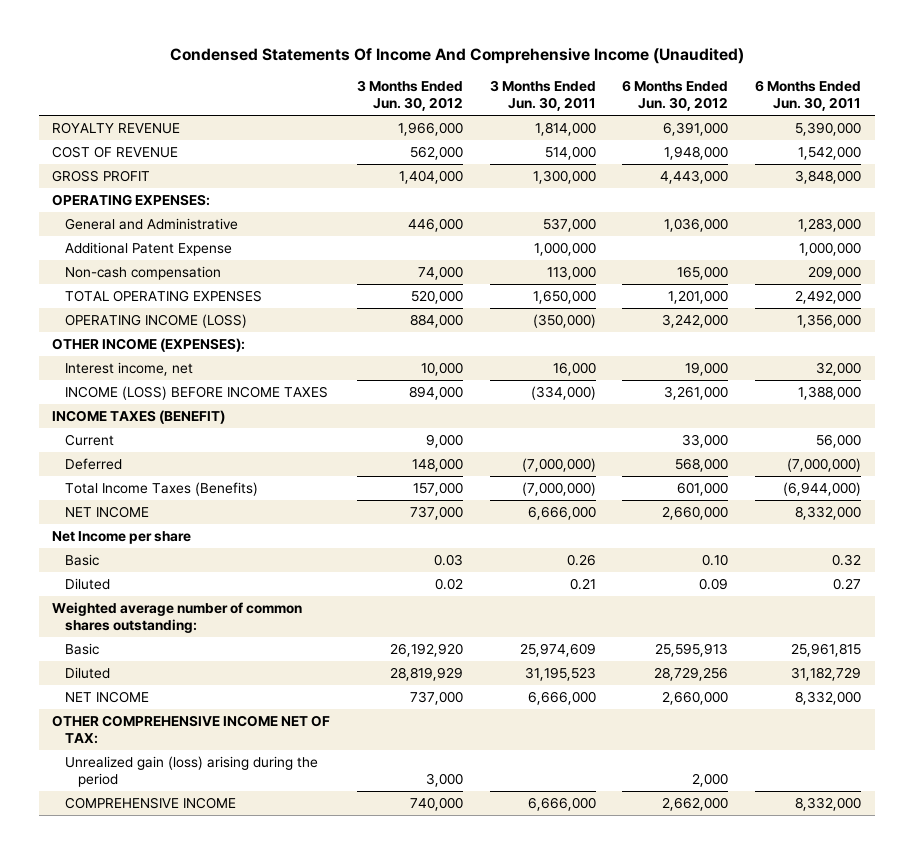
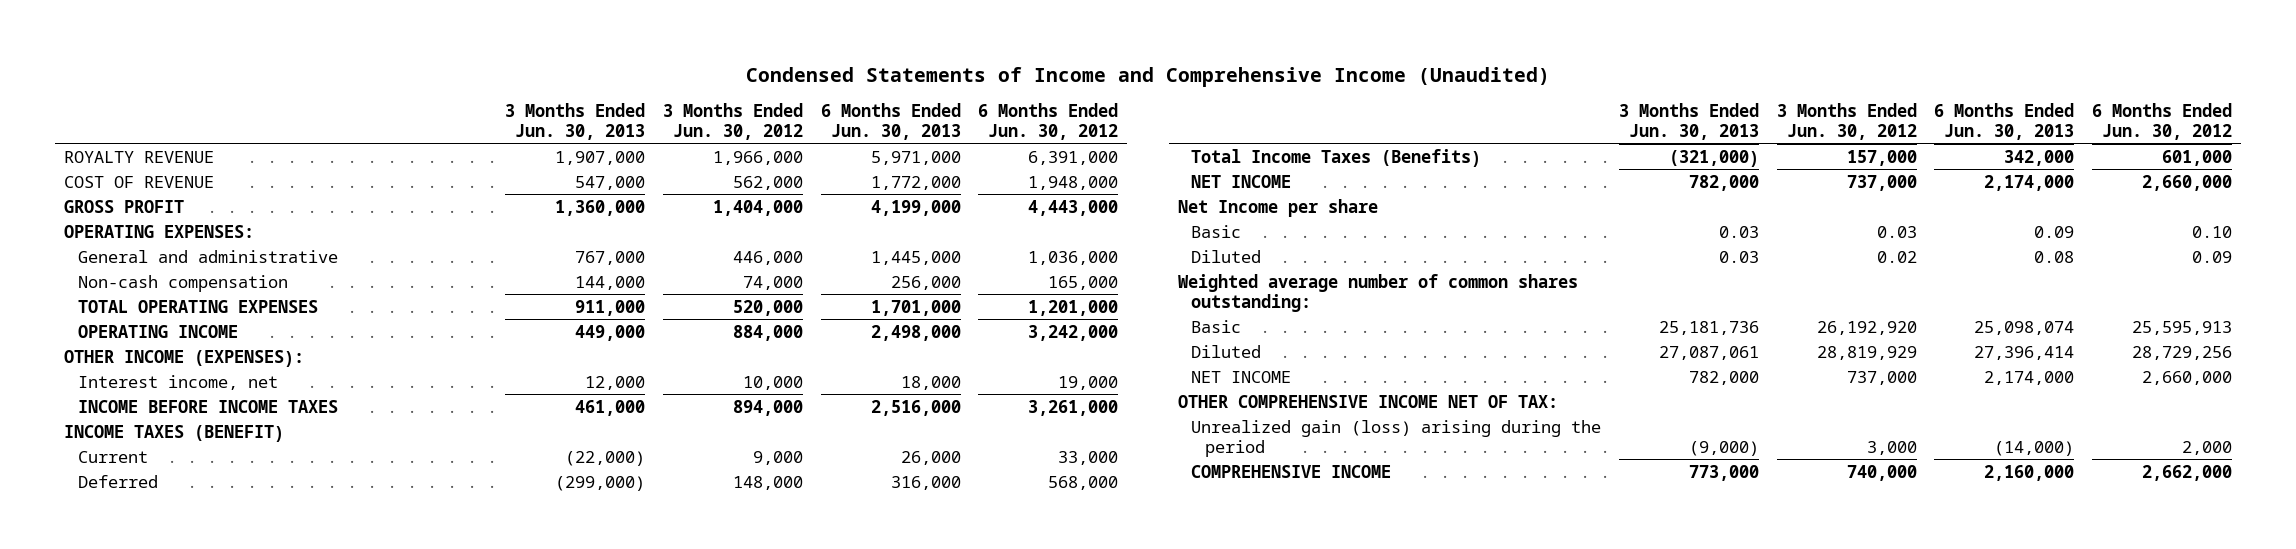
- Condensed Statements Of Income And Comprehensive Income (Unaudited)
+ Condensed Statements of Income and Comprehensive Income (Unaudited)
- | 3 Months Ended Jun. 30, 2012 | 3 Months Ended Jun. 30, 2011 | 6 Months Ended Jun. 30, 2012 | 6 Months Ended Jun. 30, 2011
+ | 3 Months Ended Jun. 30, 2013 | 3 Months Ended Jun. 30, 2012 | 6 Months Ended Jun. 30, 2013 | 6 Months Ended Jun. 30, 2012
- General and Administrative | 446,000 | 537,000 | 1,036,000 | 1,283,000
- Additional Patent Expense | | 1,000,000 | | 1,000,000
+ General and administrative | 767,000 | 446,000 | 1,445,000 | 1,036,000
- OPERATING INCOME (LOSS) | 884,000 | (350,000) | 3,242,000 | 1,356,000
+ OPERATING INCOME | 449,000 | 884,000 | 2,498,000 | 3,242,000
- INCOME (LOSS) BEFORE INCOME TAXES | 894,000 | (334,000) | 3,261,000 | 1,388,000
+ INCOME BEFORE INCOME TAXES | 461,000 | 894,000 | 2,516,000 | 3,261,000

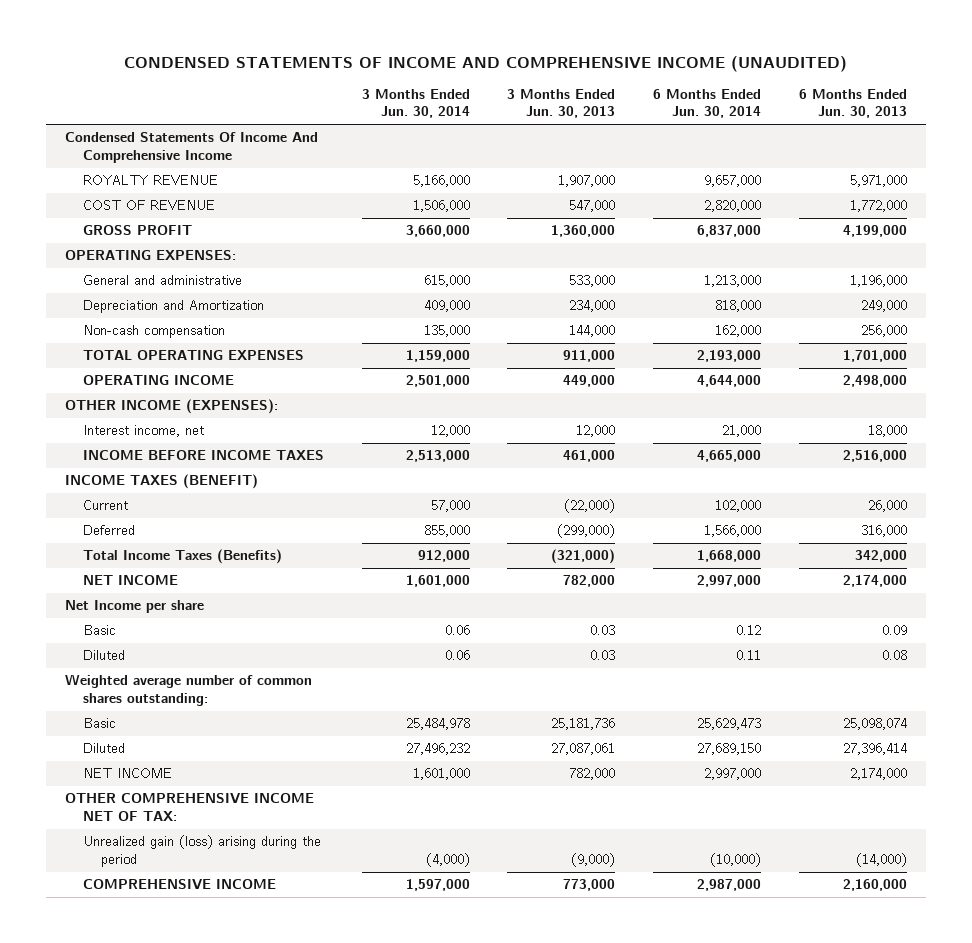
- Condensed Statements of Income and Comprehensive Income (Unaudited)
+ CONDENSED STATEMENTS OF INCOME AND COMPREHENSIVE INCOME (UNAUDITED)
- | 3 Months Ended Jun. 30, 2013 | 3 Months Ended Jun. 30, 2012 | 6 Months Ended Jun. 30, 2013 | 6 Months Ended Jun. 30, 2012
+ | 3 Months Ended Jun. 30, 2014 | 3 Months Ended Jun. 30, 2013 | 6 Months Ended Jun. 30, 2014 | 6 Months Ended Jun. 30, 2013
+ Condensed Statements Of Income And Comprehensive Income
- General and administrative | 767,000 | 446,000 | 1,445,000 | 1,036,000
+ General and administrative | 615,000 | 533,000 | 1,213,000 | 1,196,000
+ Depreciation and Amortization | 409,000 | 234,000 | 818,000 | 249,000

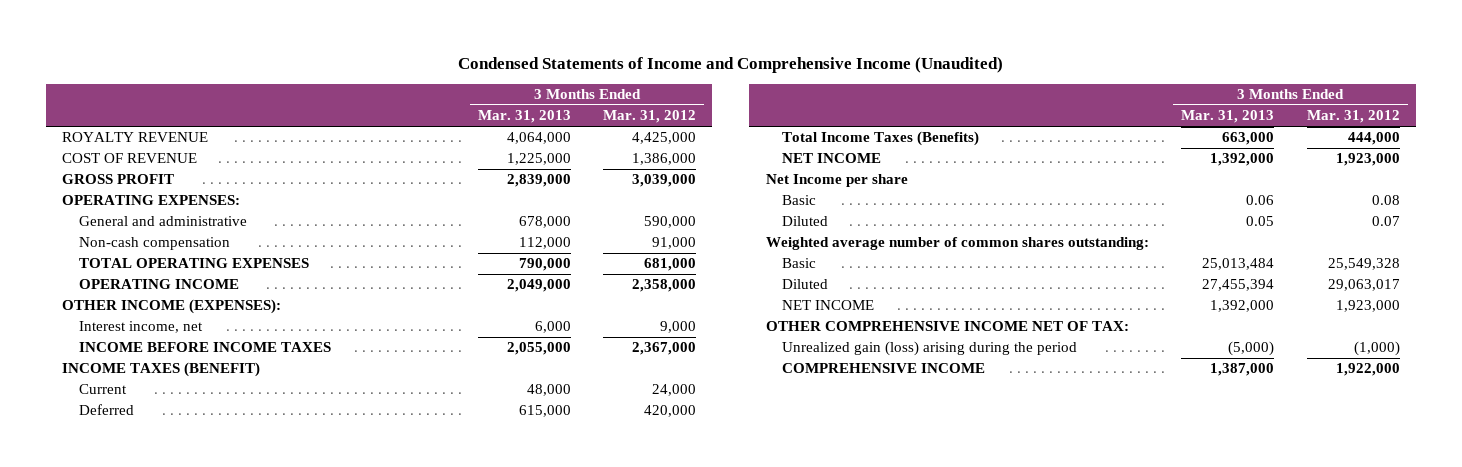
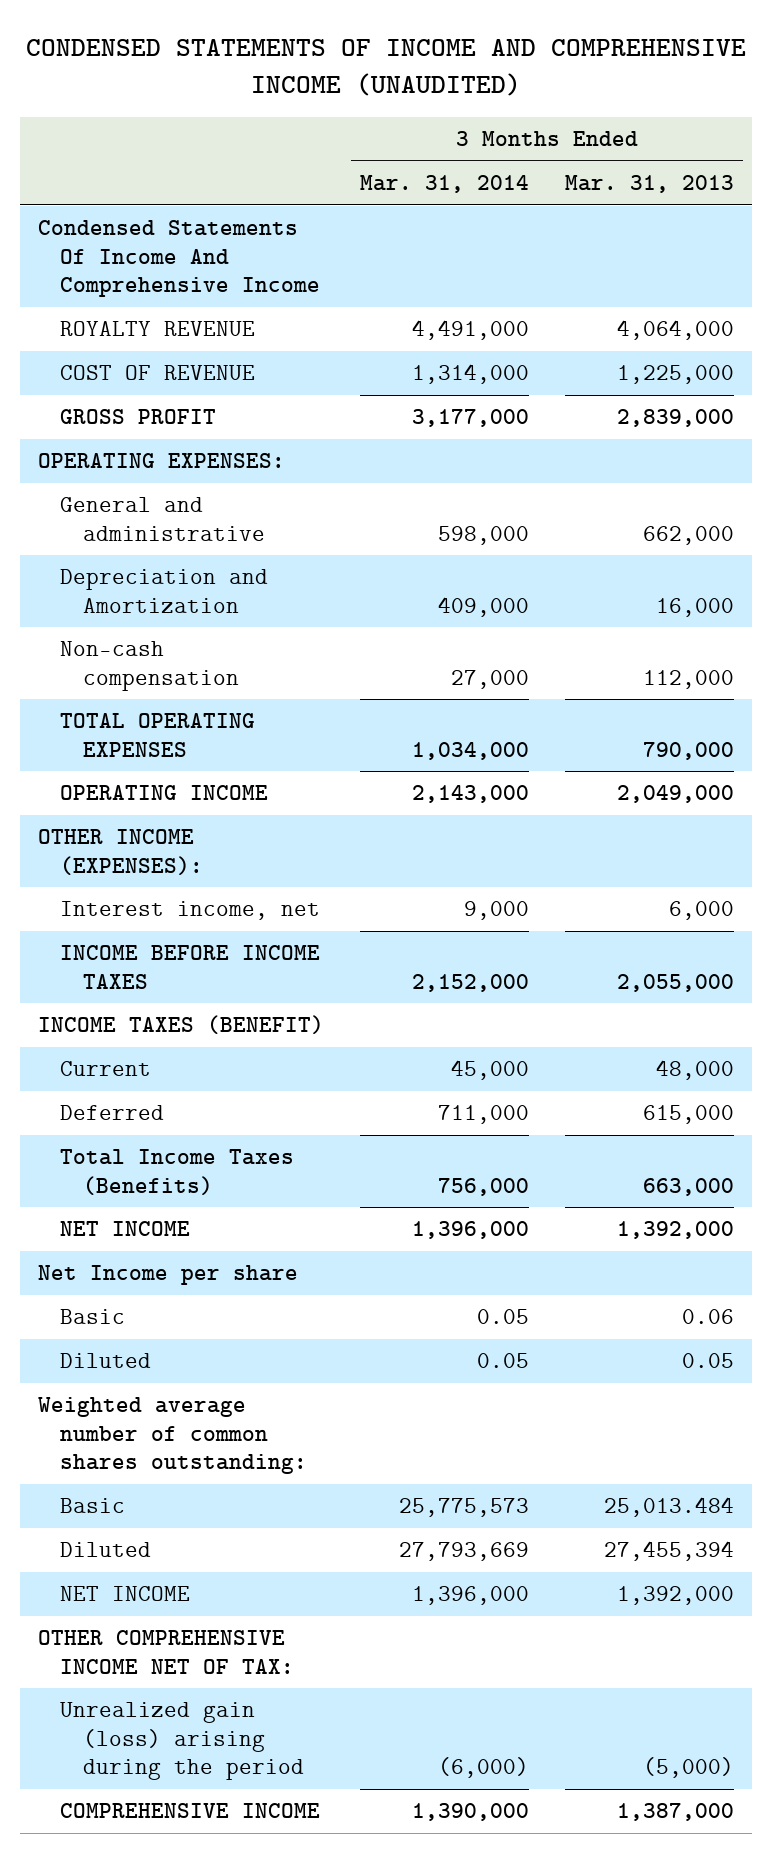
- Condensed Statements of Income and Comprehensive Income (Unaudited)
+ CONDENSED STATEMENTS OF INCOME AND COMPREHENSIVE INCOME (UNAUDITED)
- | 3 Months Ended Mar. 31, 2013 | 3 Months Ended Mar. 31, 2012
+ | 3 Months Ended Mar. 31, 2014 | 3 Months Ended Mar. 31, 2013
+ Condensed Statements Of Income And Comprehensive Income
- General and administrative | 678,000 | 590,000
+ General and administrative | 598,000 | 662,000
+ Depreciation and Amortization | 409,000 | 16,000
- Basic | 25,013,484 | 25,549,328
+ Basic | 25,775,573 | 25,013.484

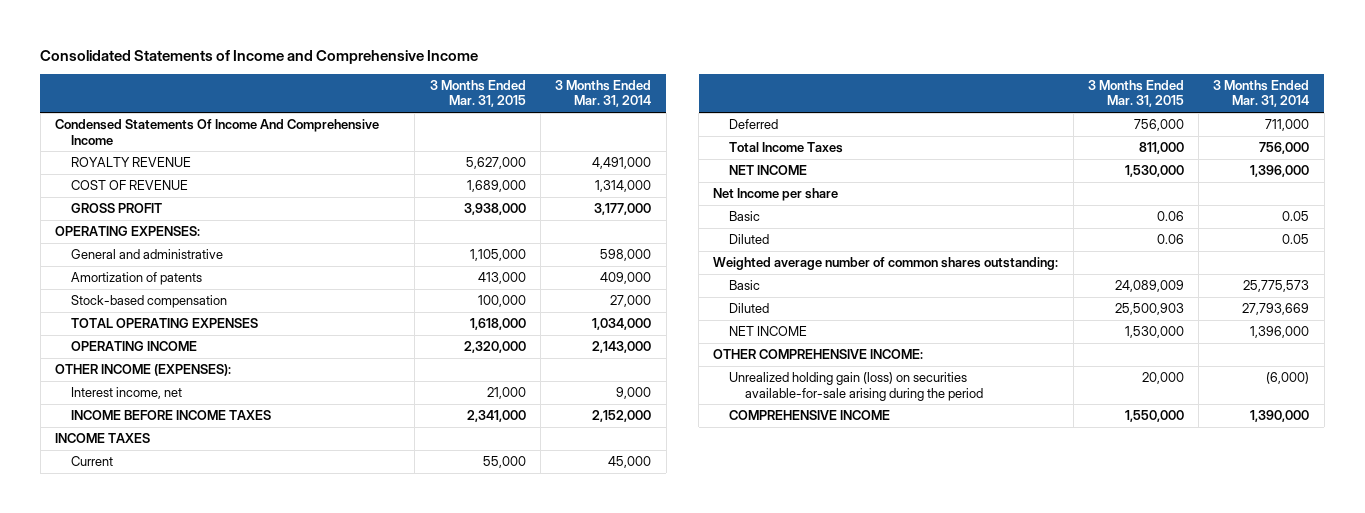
- CONDENSED STATEMENTS OF INCOME AND COMPREHENSIVE INCOME (UNAUDITED)
+ Consolidated Statements of Income and Comprehensive Income
- | 3 Months Ended Mar. 31, 2014 | 3 Months Ended Mar. 31, 2013
+ | 3 Months Ended Mar. 31, 2015 | 3 Months Ended Mar. 31, 2014
- Depreciation and Amortization | 409,000 | 16,000
- Non-cash compensation | 27,000 | 112,000
+ Amortization of patents | 413,000 | 409,000
+ Stock-based compensation | 100,000 | 27,000
- INCOME TAXES (BENEFIT)
+ INCOME TAXES
- Total Income Taxes (Benefits) | 756,000 | 663,000
+ Total Income Taxes | 811,000 | 756,000
- OTHER COMPREHENSIVE INCOME NET OF TAX:
- Unrealized gain (loss) arising during the period | (6,000) | (5,000)
+ OTHER COMPREHENSIVE INCOME:
+ Unrealized holding gain (loss) on securities available-for-sale arising during the period | 20,000 | (6,000)

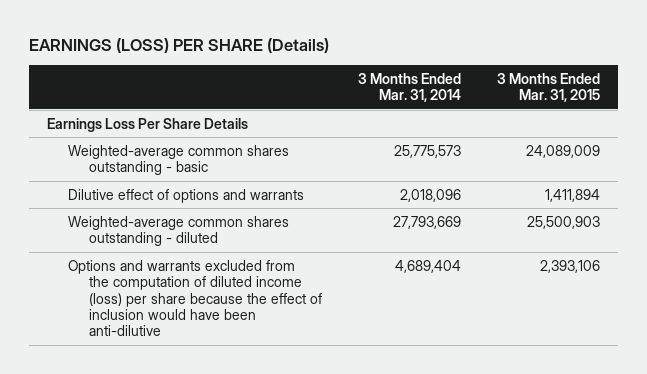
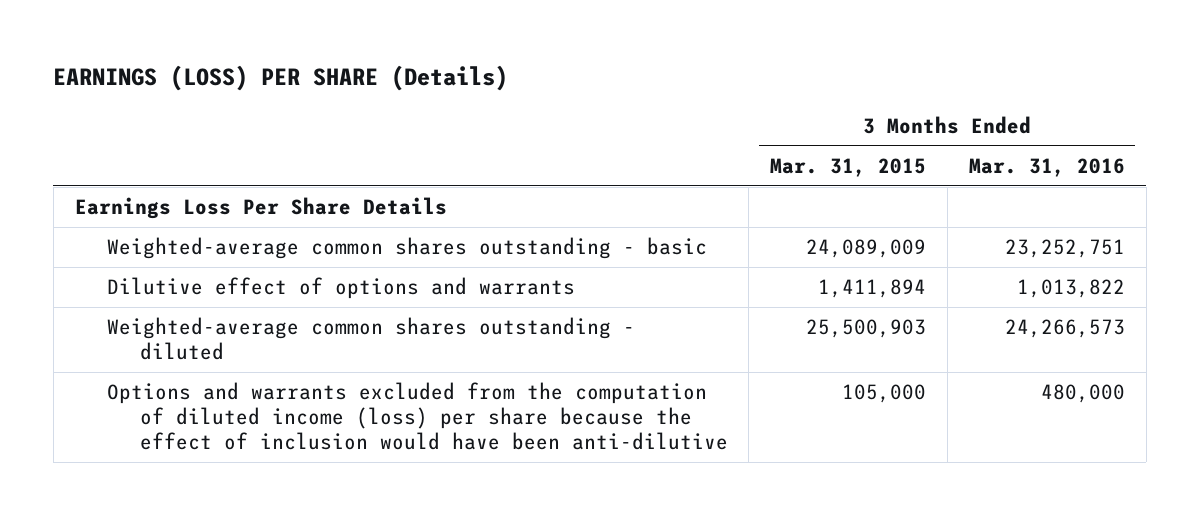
- | 3 Months Ended Mar. 31, 2014 | 3 Months Ended Mar. 31, 2015
+ | 3 Months Ended Mar. 31, 2015 | 3 Months Ended Mar. 31, 2016
- Options and warrants excluded from the computation of diluted income (loss) per share because the effect of inclusion would have been anti-dilutive | 4,689,404 | 2,393,106
+ Options and warrants excluded from the computation of diluted income (loss) per share because the effect of inclusion would have been anti-dilutive | 105,000 | 480,000

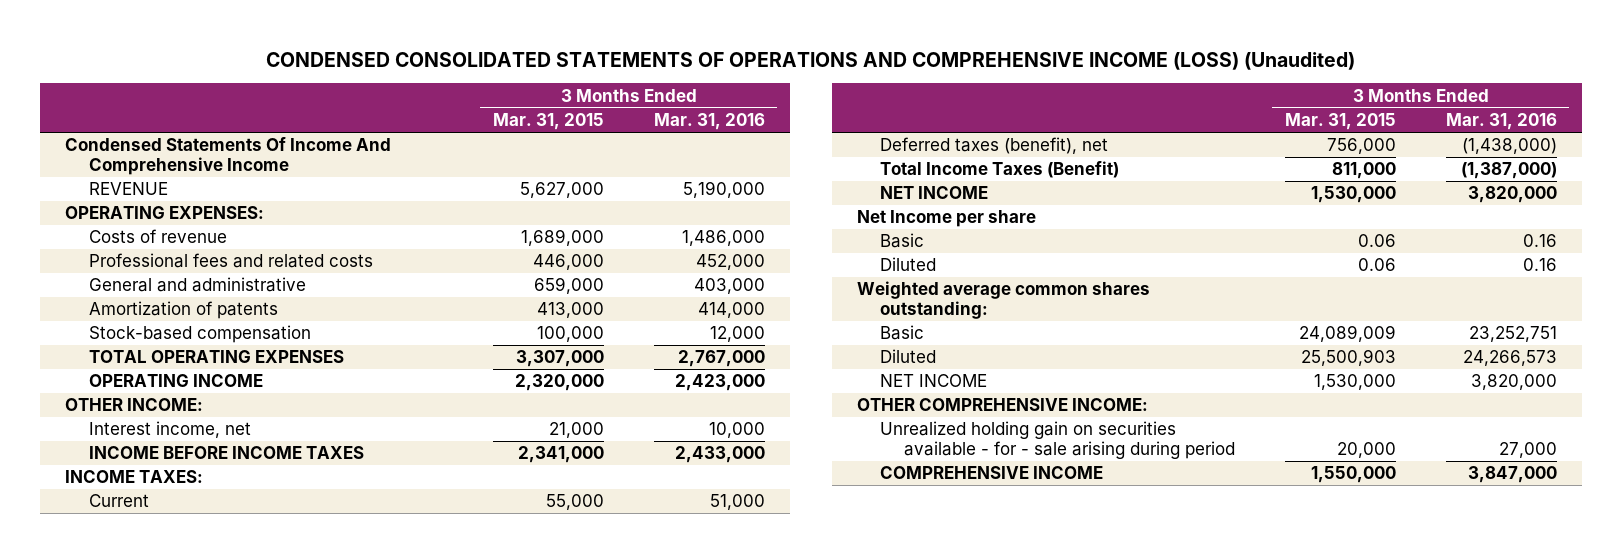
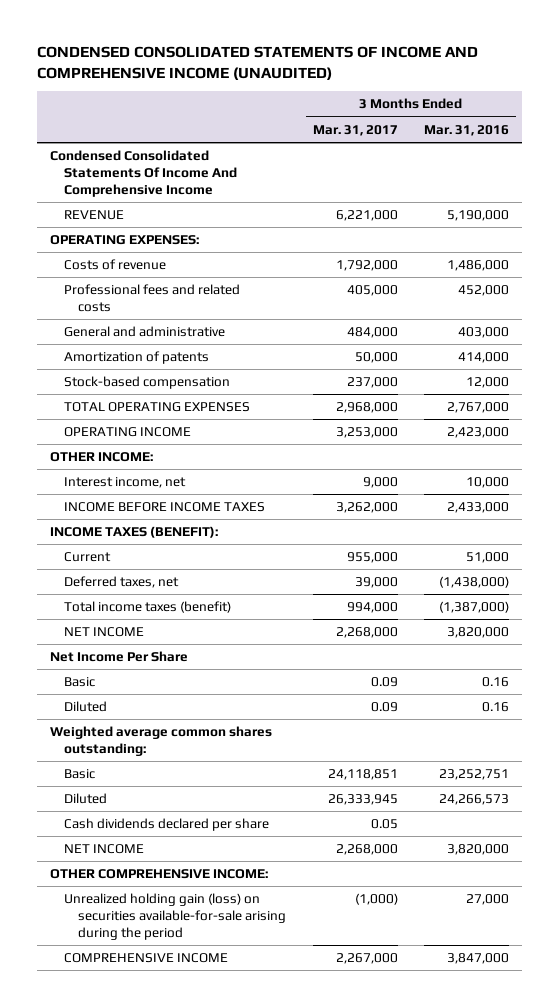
- CONDENSED CONSOLIDATED STATEMENTS OF OPERATIONS AND COMPREHENSIVE INCOME (LOSS) (Unaudited)
+ CONDENSED CONSOLIDATED STATEMENTS OF INCOME AND COMPREHENSIVE INCOME (UNAUDITED)
- | 3 Months Ended Mar. 31, 2015 | 3 Months Ended Mar. 31, 2016
+ | 3 Months Ended Mar. 31, 2017 | 3 Months Ended Mar. 31, 2016
- Condensed Statements Of Income And Comprehensive Income
+ Condensed Consolidated Statements Of Income And Comprehensive Income
- INCOME TAXES:
+ INCOME TAXES (BENEFIT):
- Deferred taxes (benefit), net | 756,000 | (1,438,000)
- Total Income Taxes (Benefit) | 811,000 | (1,387,000)
+ Deferred taxes, net | 39,000 | (1,438,000)
+ Total income taxes (benefit) | 994,000 | (1,387,000)
- Net Income per share
+ Net Income Per Share
+ Cash dividends declared per share | 0.05 |
- Unrealized holding gain on securities available - for - sale arising during period | 20,000 | 27,000
+ Unrealized holding gain (loss) on securities available-for-sale arising during the period | (1,000) | 27,000

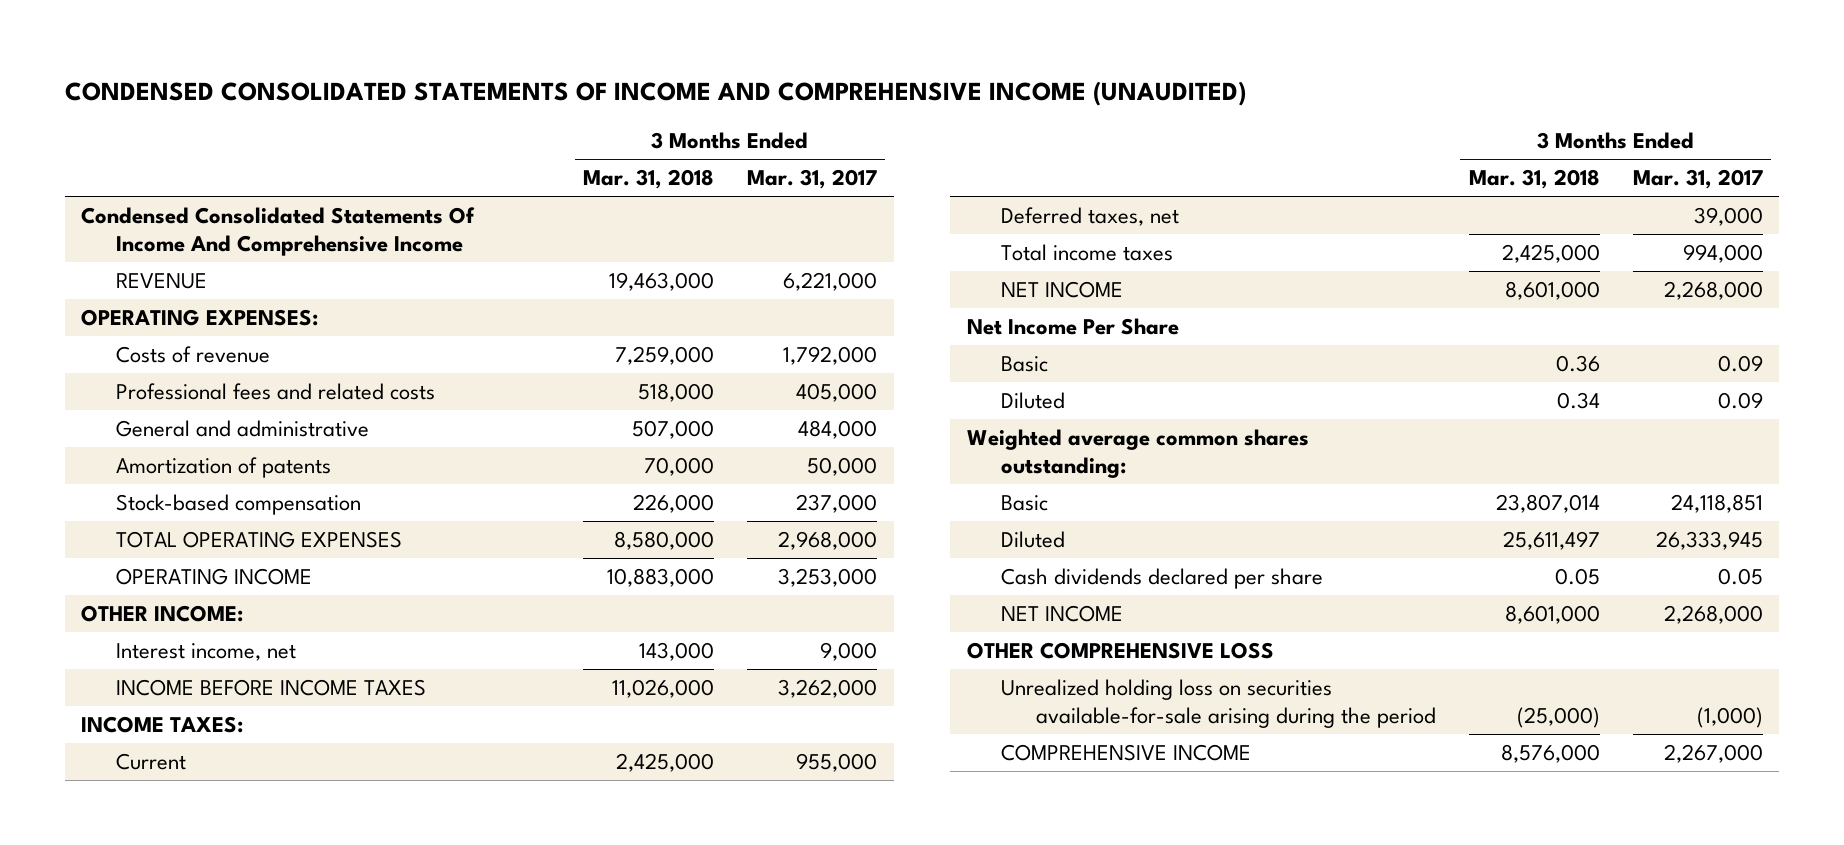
- | 3 Months Ended Mar. 31, 2017 | 3 Months Ended Mar. 31, 2016
+ | 3 Months Ended Mar. 31, 2018 | 3 Months Ended Mar. 31, 2017
- INCOME TAXES (BENEFIT):
+ INCOME TAXES:
- Total income taxes (benefit) | 994,000 | (1,387,000)
+ Total income taxes | 2,425,000 | 994,000
- OTHER COMPREHENSIVE INCOME:
- Unrealized holding gain (loss) on securities available-for-sale arising during the period | (1,000) | 27,000
+ OTHER COMPREHENSIVE LOSS
+ Unrealized holding loss on securities available-for-sale arising during the period | (25,000) | (1,000)

